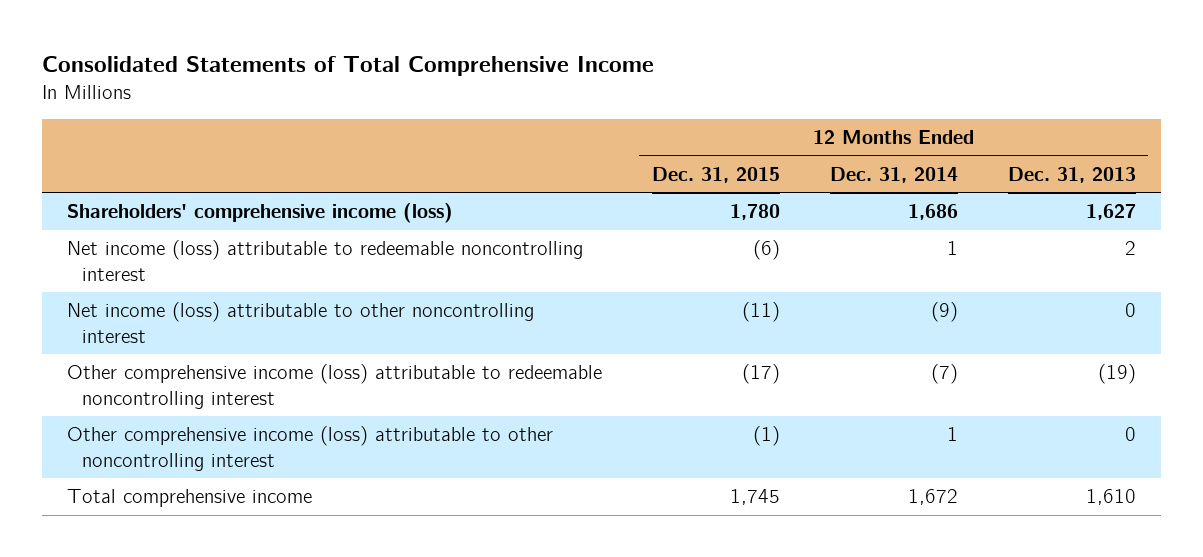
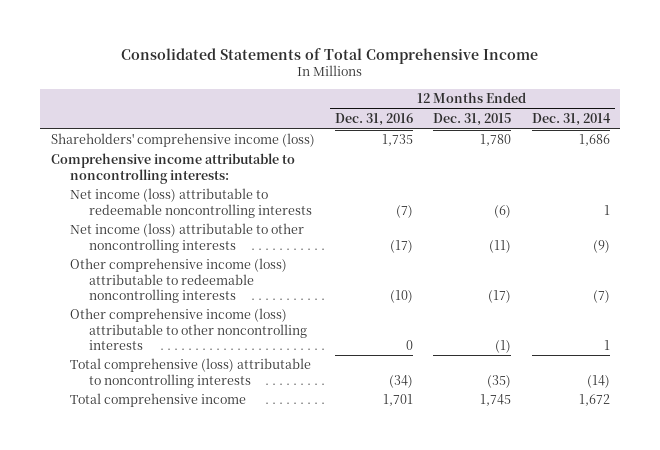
- | 12 Months Ended Dec. 31, 2015 | 12 Months Ended Dec. 31, 2014 | 12 Months Ended Dec. 31, 2013
+ | 12 Months Ended Dec. 31, 2016 | 12 Months Ended Dec. 31, 2015 | 12 Months Ended Dec. 31, 2014
- Net income (loss) attributable to redeemable noncontrolling interest | (6) | 1 | 2
- Net income (loss) attributable to other noncontrolling interest | (11) | (9) | 0
- Other comprehensive income (loss) attributable to redeemable noncontrolling interest | (17) | (7) | (19)
- Other comprehensive income (loss) attributable to other noncontrolling interest | (1) | 1 | 0
+ Comprehensive income attributable to noncontrolling interests:
+ Net income (loss) attributable to redeemable noncontrolling interests | (7) | (6) | 1
+ Net income (loss) attributable to other noncontrolling interests | (17) | (11) | (9)
+ Other comprehensive income (loss) attributable to redeemable noncontrolling interests | (10) | (17) | (7)
+ Other comprehensive income (loss) attributable to other noncontrolling interests | 0 | (1) | 1
+ Total comprehensive (loss) attributable to noncontrolling interests | (34) | (35) | (14)

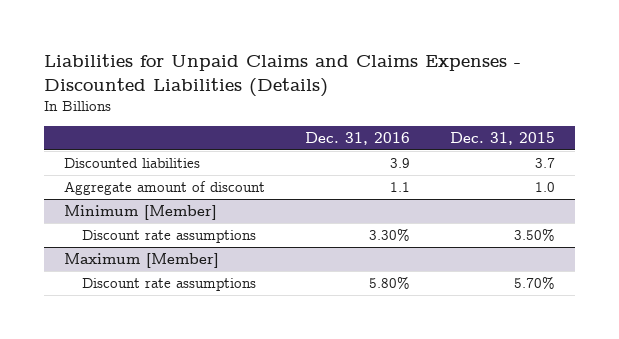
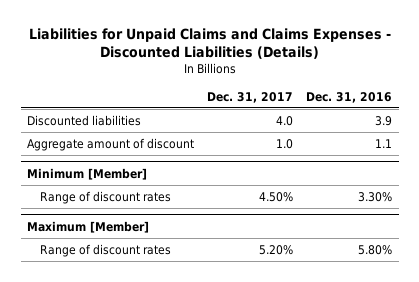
- | Dec. 31, 2016 | Dec. 31, 2015
+ | Dec. 31, 2017 | Dec. 31, 2016
@ Minimum [Member]
- Discount rate assumptions | 3.30% | 3.50%
+ Range of discount rates | 4.50% | 3.30%
@ Maximum [Member]
- Discount rate assumptions | 5.80% | 5.70%
+ Range of discount rates | 5.20% | 5.80%

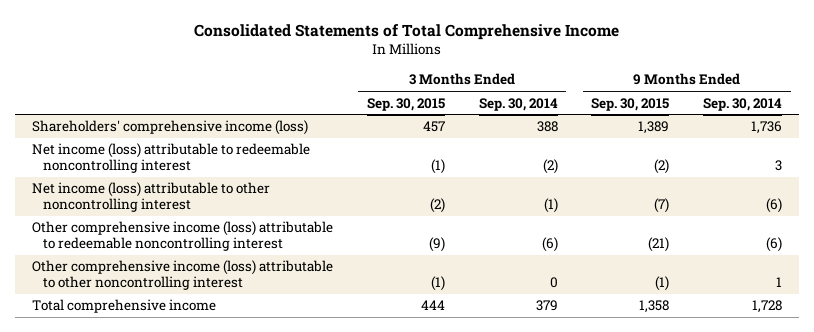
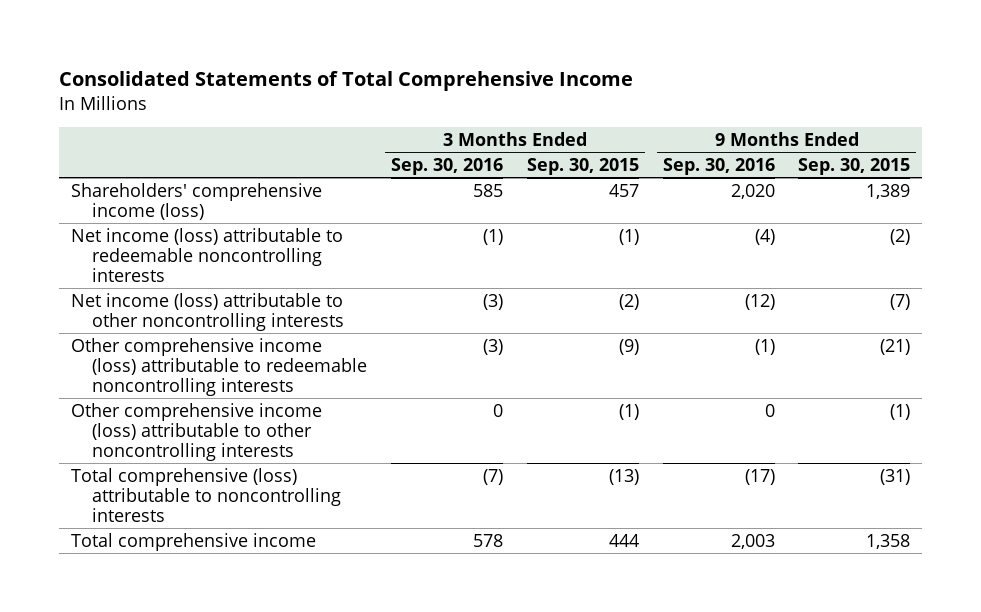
- | 3 Months Ended Sep. 30, 2015 | 3 Months Ended Sep. 30, 2014 | 9 Months Ended Sep. 30, 2015 | 9 Months Ended Sep. 30, 2014
+ | 3 Months Ended Sep. 30, 2016 | 3 Months Ended Sep. 30, 2015 | 9 Months Ended Sep. 30, 2016 | 9 Months Ended Sep. 30, 2015
- Net income (loss) attributable to redeemable noncontrolling interest | (1) | (2) | (2) | 3
- Net income (loss) attributable to other noncontrolling interest | (2) | (1) | (7) | (6)
- Other comprehensive income (loss) attributable to redeemable noncontrolling interest | (9) | (6) | (21) | (6)
- Other comprehensive income (loss) attributable to other noncontrolling interest | (1) | 0 | (1) | 1
+ Net income (loss) attributable to redeemable noncontrolling interests | (1) | (1) | (4) | (2)
+ Net income (loss) attributable to other noncontrolling interests | (3) | (2) | (12) | (7)
+ Other comprehensive income (loss) attributable to redeemable noncontrolling interests | (3) | (9) | (1) | (21)
+ Other comprehensive income (loss) attributable to other noncontrolling interests | 0 | (1) | 0 | (1)
+ Total comprehensive (loss) attributable to noncontrolling interests | (7) | (13) | (17) | (31)

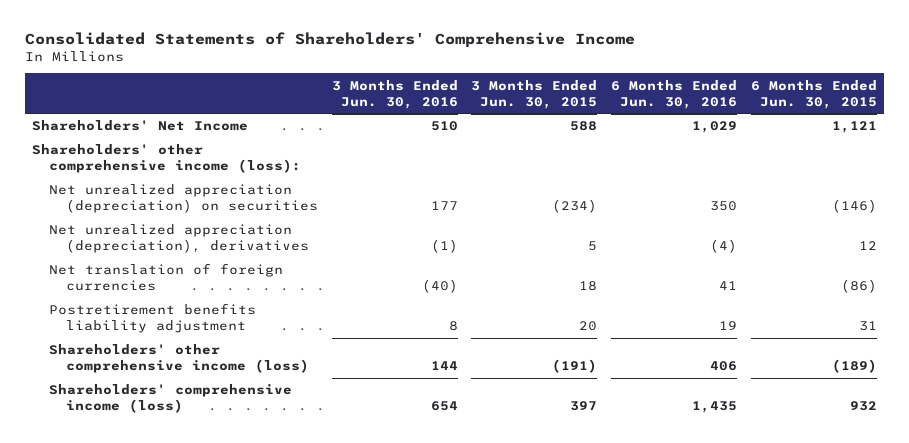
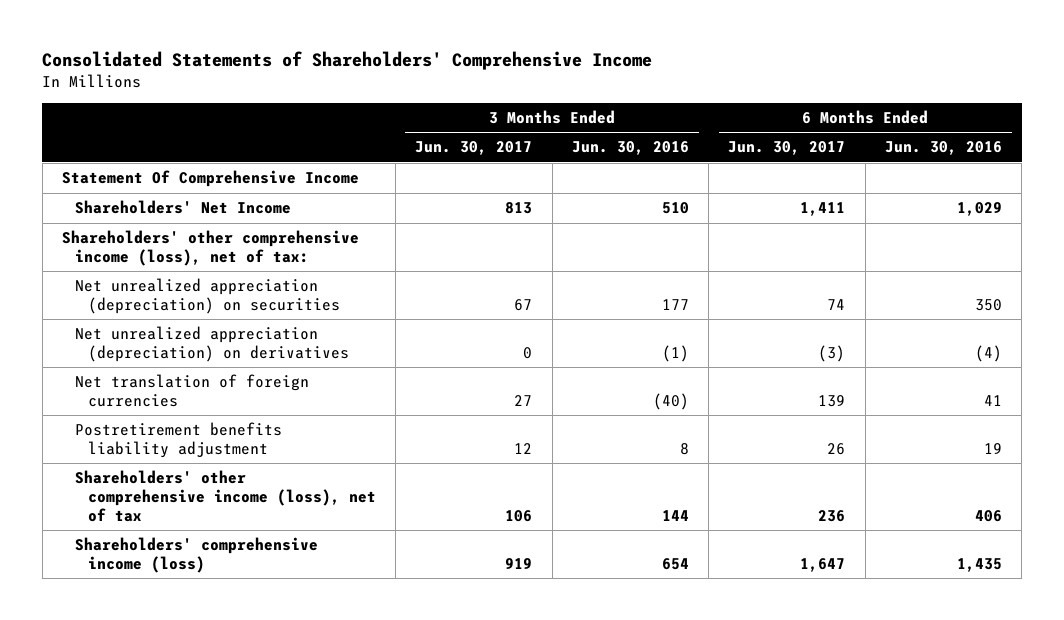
- | 3 Months Ended Jun. 30, 2016 | 3 Months Ended Jun. 30, 2015 | 6 Months Ended Jun. 30, 2016 | 6 Months Ended Jun. 30, 2015
+ | 3 Months Ended Jun. 30, 2017 | 3 Months Ended Jun. 30, 2016 | 6 Months Ended Jun. 30, 2017 | 6 Months Ended Jun. 30, 2016
+ Statement Of Comprehensive Income
- Shareholders' other comprehensive income (loss):
+ Shareholders' other comprehensive income (loss), net of tax:
- Net unrealized appreciation (depreciation), derivatives | (1) | 5 | (4) | 12
+ Net unrealized appreciation (depreciation) on derivatives | 0 | (1) | (3) | (4)
- Shareholders' other comprehensive income (loss) | 144 | (191) | 406 | (189)
+ Shareholders' other comprehensive income (loss), net of tax | 106 | 144 | 236 | 406

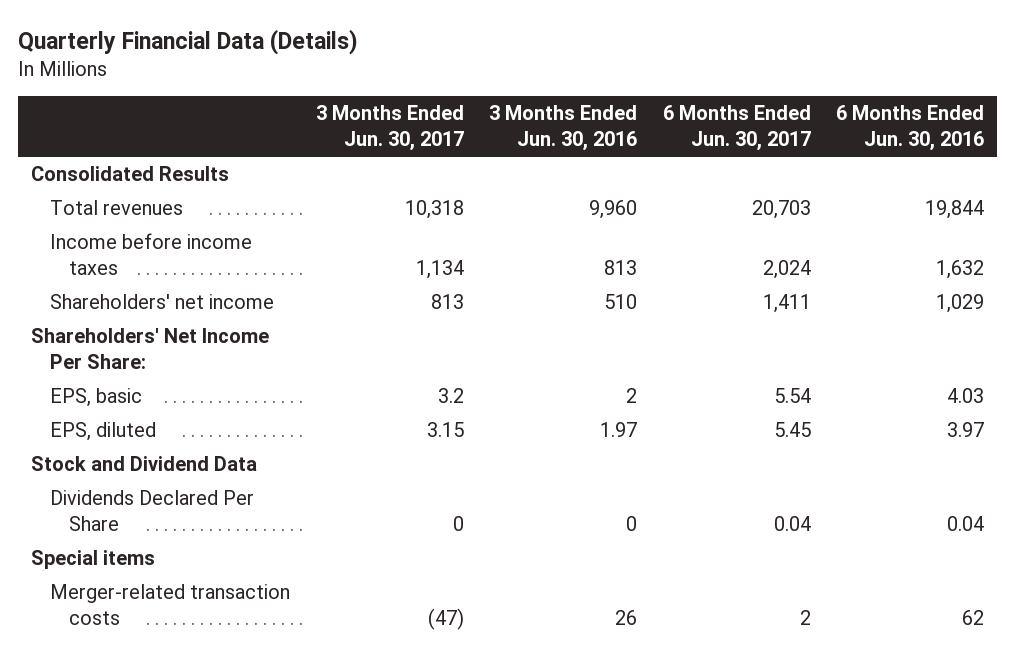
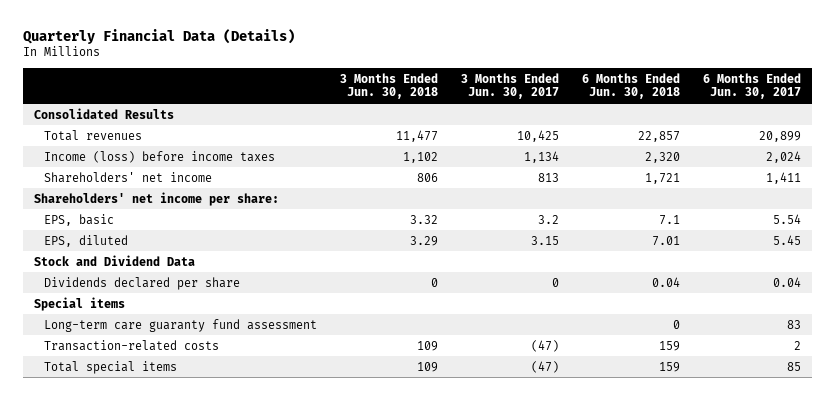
- | 3 Months Ended Jun. 30, 2017 | 3 Months Ended Jun. 30, 2016 | 6 Months Ended Jun. 30, 2017 | 6 Months Ended Jun. 30, 2016
+ | 3 Months Ended Jun. 30, 2018 | 3 Months Ended Jun. 30, 2017 | 6 Months Ended Jun. 30, 2018 | 6 Months Ended Jun. 30, 2017
- Total revenues | 10,318 | 9,960 | 20,703 | 19,844
- Income before income taxes | 1,134 | 813 | 2,024 | 1,632
+ Total revenues | 11,477 | 10,425 | 22,857 | 20,899
+ Income (loss) before income taxes | 1,102 | 1,134 | 2,320 | 2,024
- Shareholders' Net Income Per Share:
+ Shareholders' net income per share:
- Dividends Declared Per Share | 0 | 0 | 0.04 | 0.04
+ Dividends declared per share | 0 | 0 | 0.04 | 0.04
- Merger-related transaction costs | (47) | 26 | 2 | 62
+ Long-term care guaranty fund assessment | | | 0 | 83
+ Transaction-related costs | 109 | (47) | 159 | 2
+ Total special items | 109 | (47) | 159 | 85

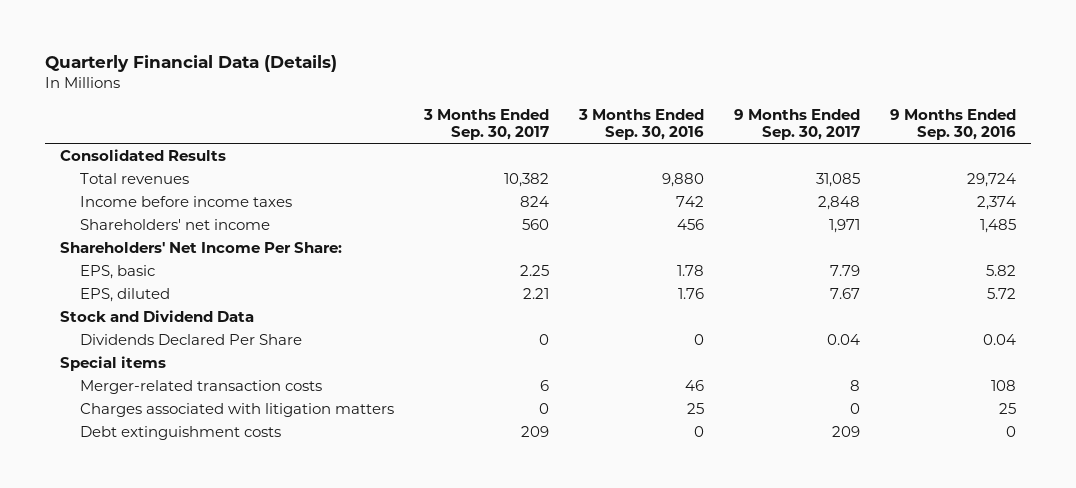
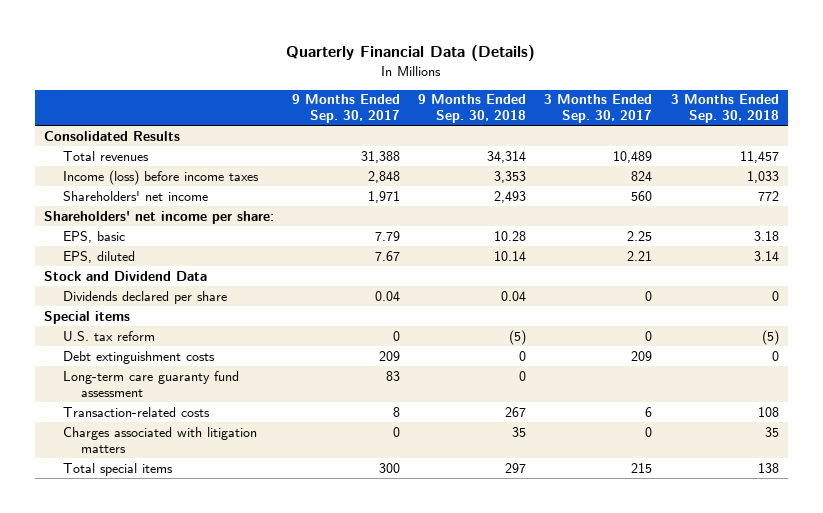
- | 3 Months Ended Sep. 30, 2017 | 3 Months Ended Sep. 30, 2016 | 9 Months Ended Sep. 30, 2017 | 9 Months Ended Sep. 30, 2016
+ | 9 Months Ended Sep. 30, 2017 | 9 Months Ended Sep. 30, 2018 | 3 Months Ended Sep. 30, 2017 | 3 Months Ended Sep. 30, 2018
- Total revenues | 10,382 | 9,880 | 31,085 | 29,724
- Income before income taxes | 824 | 742 | 2,848 | 2,374
+ Total revenues | 31,388 | 34,314 | 10,489 | 11,457
+ Income (loss) before income taxes | 2,848 | 3,353 | 824 | 1,033
- Shareholders' Net Income Per Share:
+ Shareholders' net income per share:
- Dividends Declared Per Share | 0 | 0 | 0.04 | 0.04
+ Dividends declared per share | 0.04 | 0.04 | 0 | 0
- Merger-related transaction costs | 6 | 46 | 8 | 108
+ U.S. tax reform | 0 | (5) | 0 | (5)
+ Long-term care guaranty fund assessment | 83 | 0 | |
+ Transaction-related costs | 8 | 267 | 6 | 108
moved down: Charges associated with litigation matters | 0 | 35 | 0 | 35
+ Total special items | 300 | 297 | 215 | 138

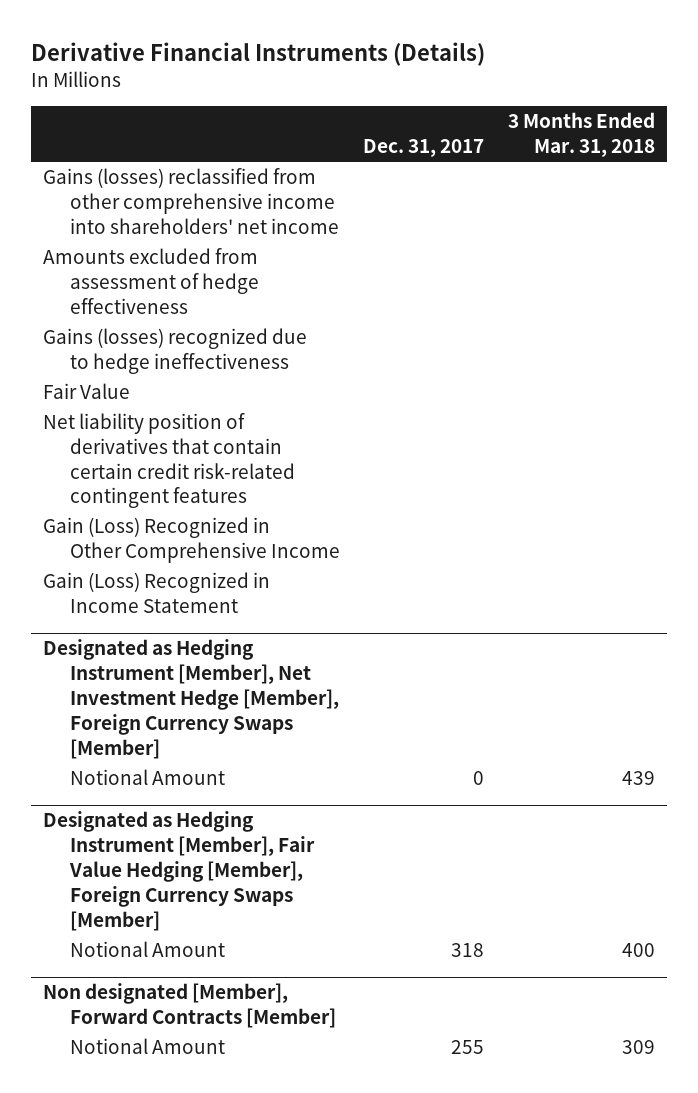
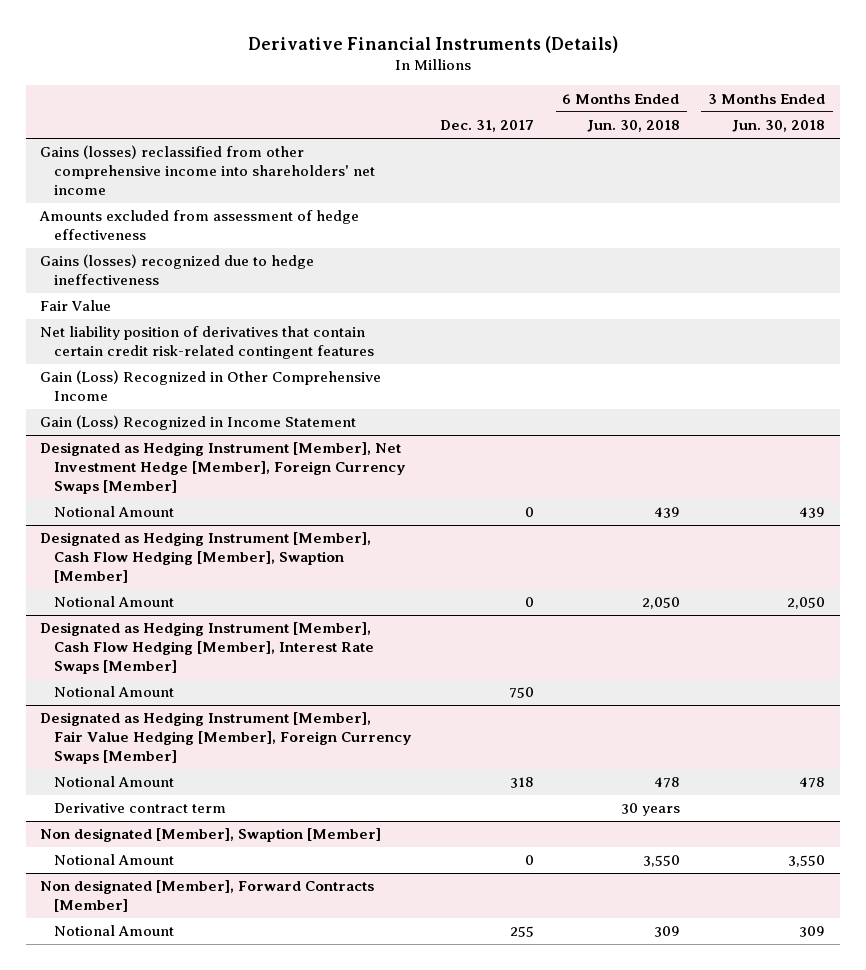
- | Dec. 31, 2017 | 3 Months Ended Mar. 31, 2018
+ | Dec. 31, 2017 | 6 Months Ended Jun. 30, 2018 | 3 Months Ended Jun. 30, 2018
+ Designated as Hedging Instrument [Member], Cash Flow Hedging [Member], Swaption [Member]
+ Notional Amount | 0 | 2,050 | 2,050
+ Designated as Hedging Instrument [Member], Cash Flow Hedging [Member], Interest Rate Swaps [Member]
+ Notional Amount | 750 | |
@ Designated as Hedging Instrument [Member], Fair Value Hedging [Member], Foreign Currency Swaps [Member]
+ Derivative contract term | | 30 years |
+ Non designated [Member], Swaption [Member]
+ Notional Amount | 0 | 3,550 | 3,550

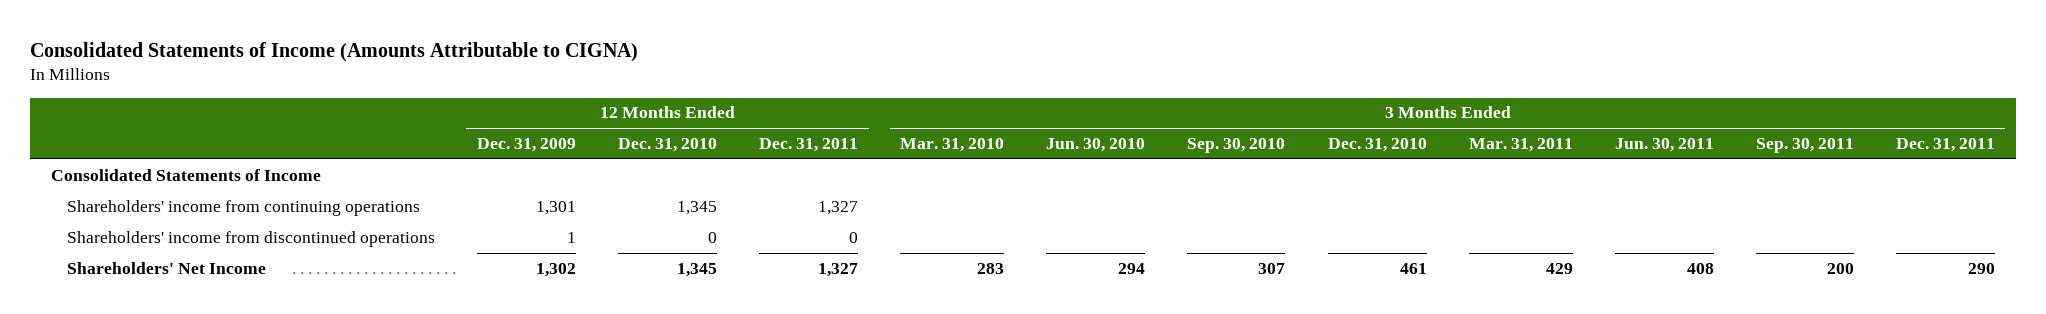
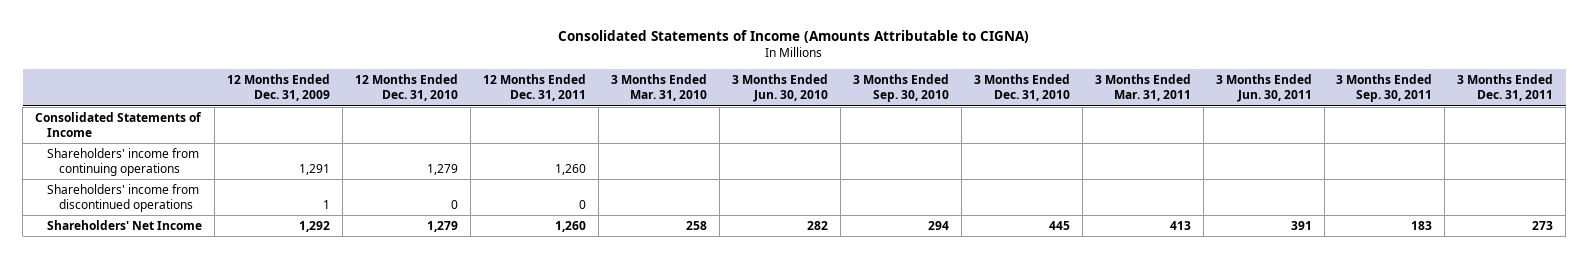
- Shareholders' income from continuing operations | 1,301 | 1,345 | 1,327 | | | | | | | |
+ Shareholders' income from continuing operations | 1,291 | 1,279 | 1,260 | | | | | | | |
- Shareholders' Net Income | 1,302 | 1,345 | 1,327 | 283 | 294 | 307 | 461 | 429 | 408 | 200 | 290
+ Shareholders' Net Income | 1,292 | 1,279 | 1,260 | 258 | 282 | 294 | 445 | 413 | 391 | 183 | 273

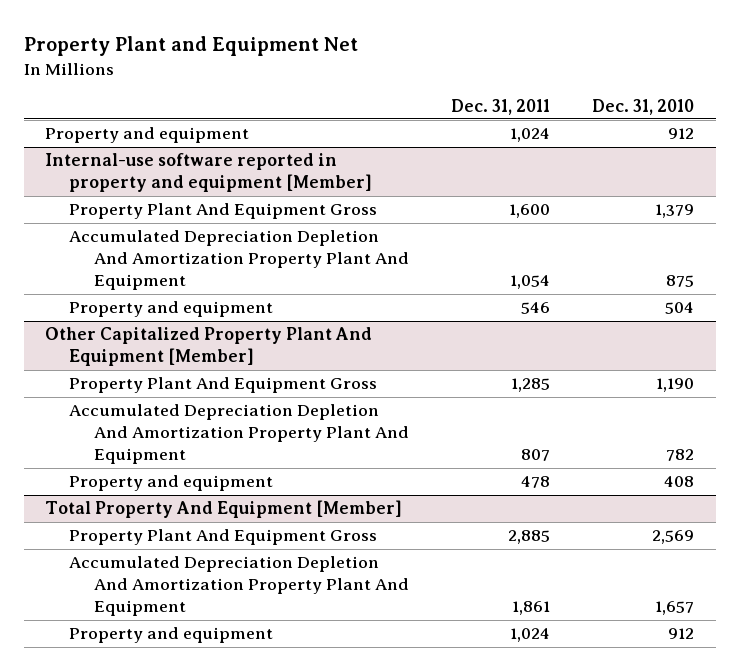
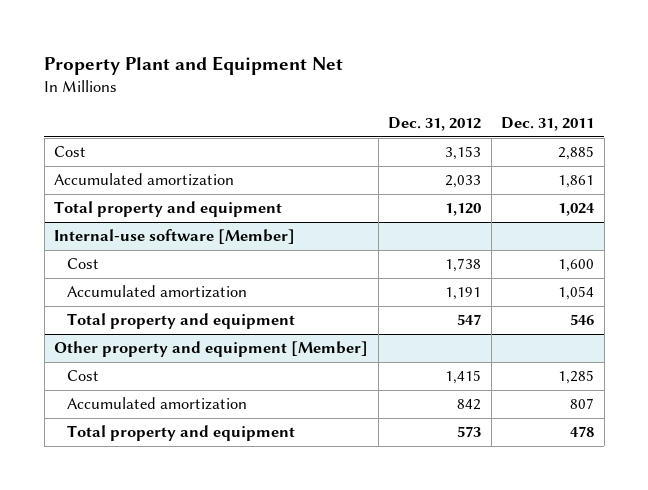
- | Dec. 31, 2011 | Dec. 31, 2010
+ | Dec. 31, 2012 | Dec. 31, 2011
- Property and equipment | 1,024 | 912
- Internal-use software reported in property and equipment [Member]
- Property Plant And Equipment Gross | 1,600 | 1,379
- Accumulated Depreciation Depletion And Amortization Property Plant And Equipment | 1,054 | 875
- Property and equipment | 546 | 504
- Other Capitalized Property Plant And Equipment [Member]
- Property Plant And Equipment Gross | 1,285 | 1,190
- Accumulated Depreciation Depletion And Amortization Property Plant And Equipment | 807 | 782
- Property and equipment | 478 | 408
- Total Property And Equipment [Member]
- Property Plant And Equipment Gross | 2,885 | 2,569
- Accumulated Depreciation Depletion And Amortization Property Plant And Equipment | 1,861 | 1,657
- Property and equipment | 1,024 | 912
+ Cost | 3,153 | 2,885
+ Accumulated amortization | 2,033 | 1,861
+ Total property and equipment | 1,120 | 1,024
+ Internal-use software [Member]
+ Cost | 1,738 | 1,600
+ Accumulated amortization | 1,191 | 1,054
+ Total property and equipment | 547 | 546
+ Other property and equipment [Member]
+ Cost | 1,415 | 1,285
+ Accumulated amortization | 842 | 807
+ Total property and equipment | 573 | 478

